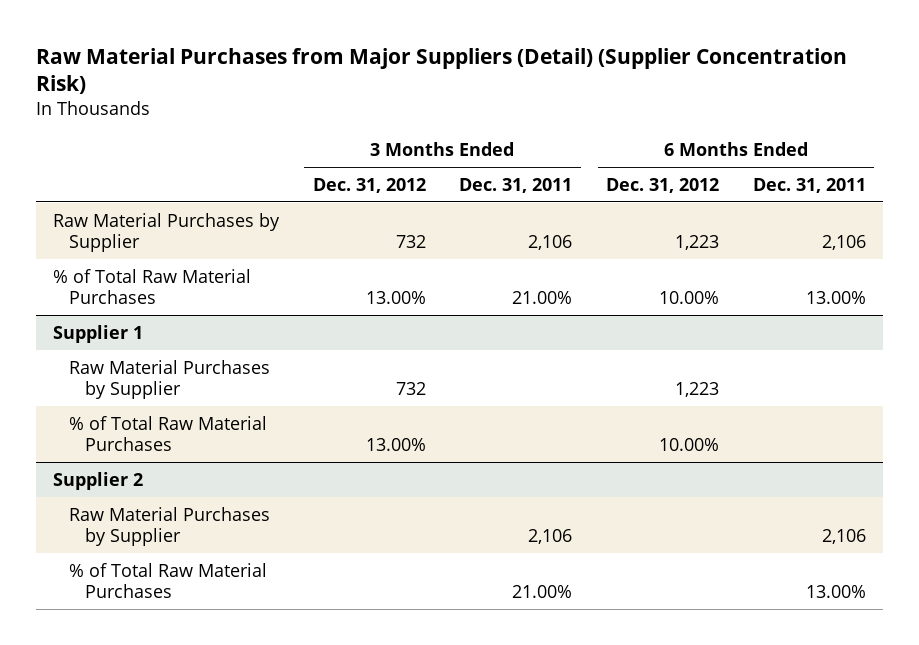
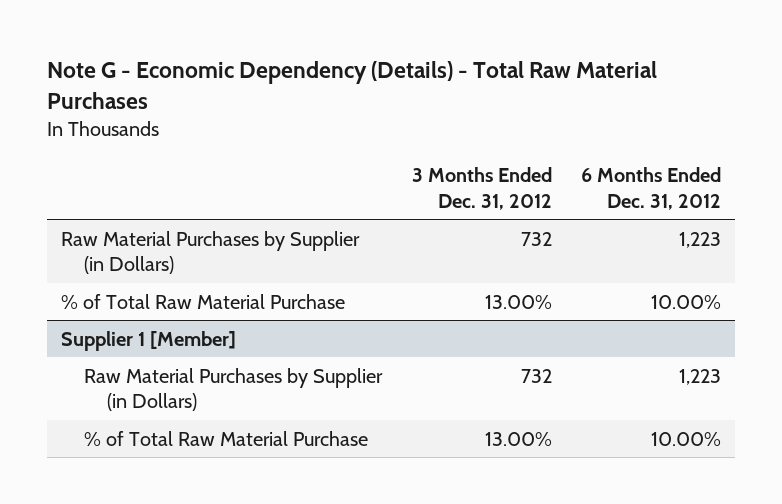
- Raw Material Purchases from Major Suppliers (Detail) (Supplier Concentration Risk)
+ Note G - Economic Dependency (Details) - Total Raw Material Purchases
- | 3 Months Ended Dec. 31, 2012 | 3 Months Ended Dec. 31, 2011 | 6 Months Ended Dec. 31, 2012 | 6 Months Ended Dec. 31, 2011
+ | 3 Months Ended Dec. 31, 2012 | 6 Months Ended Dec. 31, 2012
- Raw Material Purchases by Supplier | 732 | 2,106 | 1,223 | 2,106
- % of Total Raw Material Purchases | 13.00% | 21.00% | 10.00% | 13.00%
- Supplier 1
- Raw Material Purchases by Supplier | 732 | | 1,223 |
- % of Total Raw Material Purchases | 13.00% | | 10.00% |
- Supplier 2
- Raw Material Purchases by Supplier | | 2,106 | | 2,106
- % of Total Raw Material Purchases | | 21.00% | | 13.00%
+ Raw Material Purchases by Supplier (in Dollars) | 732 | 1,223
+ % of Total Raw Material Purchase | 13.00% | 10.00%
+ Supplier 1 [Member]
+ Raw Material Purchases by Supplier (in Dollars) | 732 | 1,223
+ % of Total Raw Material Purchase | 13.00% | 10.00%

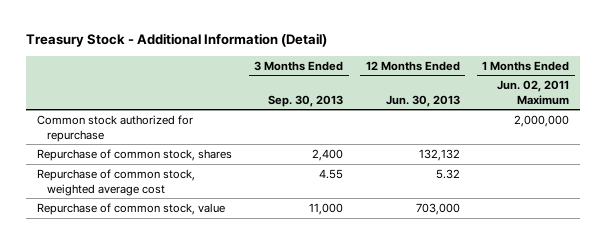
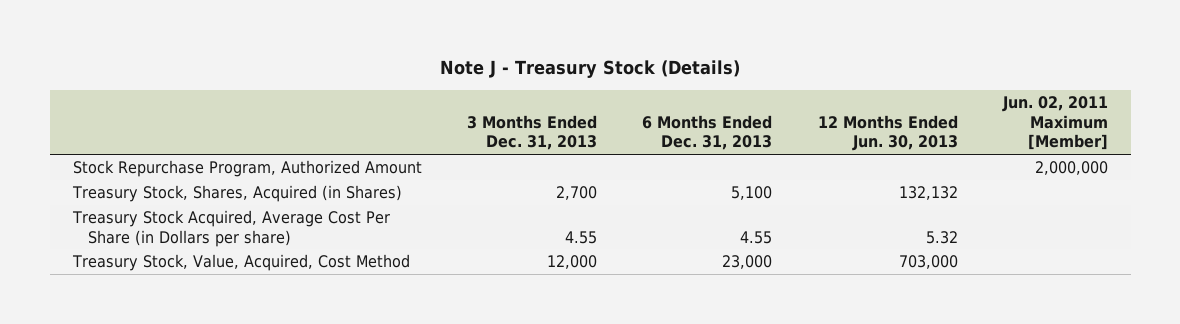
- Treasury Stock - Additional Information (Detail)
+ Note J - Treasury Stock (Details)
- | 3 Months Ended Sep. 30, 2013 | 12 Months Ended Jun. 30, 2013 | 1 Months Ended Jun. 02, 2011 Maximum
+ | 3 Months Ended Dec. 31, 2013 | 6 Months Ended Dec. 31, 2013 | 12 Months Ended Jun. 30, 2013 | Jun. 02, 2011 Maximum [Member]
- Common stock authorized for repurchase | | | 2,000,000
- Repurchase of common stock, shares | 2,400 | 132,132 |
- Repurchase of common stock, weighted average cost | 4.55 | 5.32 |
- Repurchase of common stock, value | 11,000 | 703,000 |
+ Stock Repurchase Program, Authorized Amount | | | | 2,000,000
+ Treasury Stock, Shares, Acquired (in Shares) | 2,700 | 5,100 | 132,132 |
+ Treasury Stock Acquired, Average Cost Per Share (in Dollars per share) | 4.55 | 4.55 | 5.32 |
+ Treasury Stock, Value, Acquired, Cost Method | 12,000 | 23,000 | 703,000 |

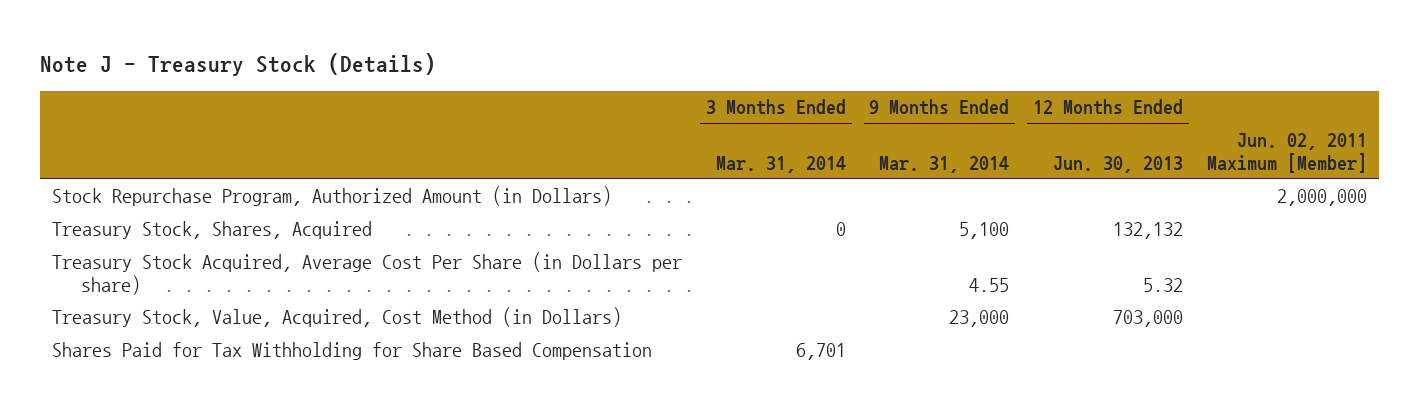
- | 3 Months Ended Dec. 31, 2013 | 6 Months Ended Dec. 31, 2013 | 12 Months Ended Jun. 30, 2013 | Jun. 02, 2011 Maximum [Member]
+ | 3 Months Ended Mar. 31, 2014 | 9 Months Ended Mar. 31, 2014 | 12 Months Ended Jun. 30, 2013 | Jun. 02, 2011 Maximum [Member]
- Stock Repurchase Program, Authorized Amount | | | | 2,000,000
- Treasury Stock, Shares, Acquired (in Shares) | 2,700 | 5,100 | 132,132 |
+ Stock Repurchase Program, Authorized Amount (in Dollars) | | | | 2,000,000
+ Treasury Stock, Shares, Acquired | 0 | 5,100 | 132,132 |
- Treasury Stock, Value, Acquired, Cost Method | 12,000 | 23,000 | 703,000 |
+ Treasury Stock, Value, Acquired, Cost Method (in Dollars) | | 23,000 | 703,000 |
+ Shares Paid for Tax Withholding for Share Based Compensation | 6,701 | | |

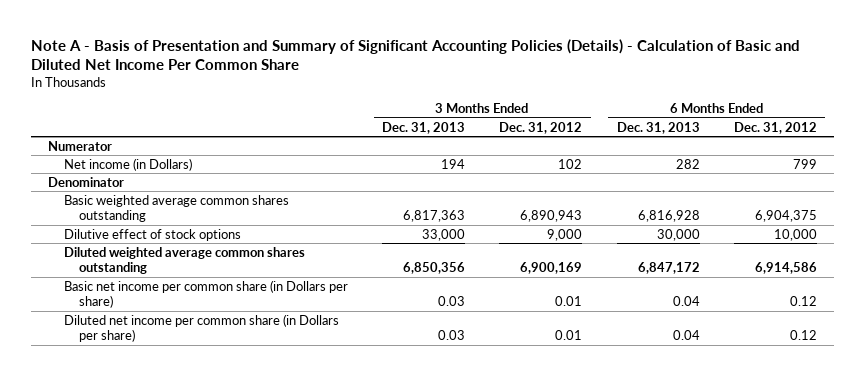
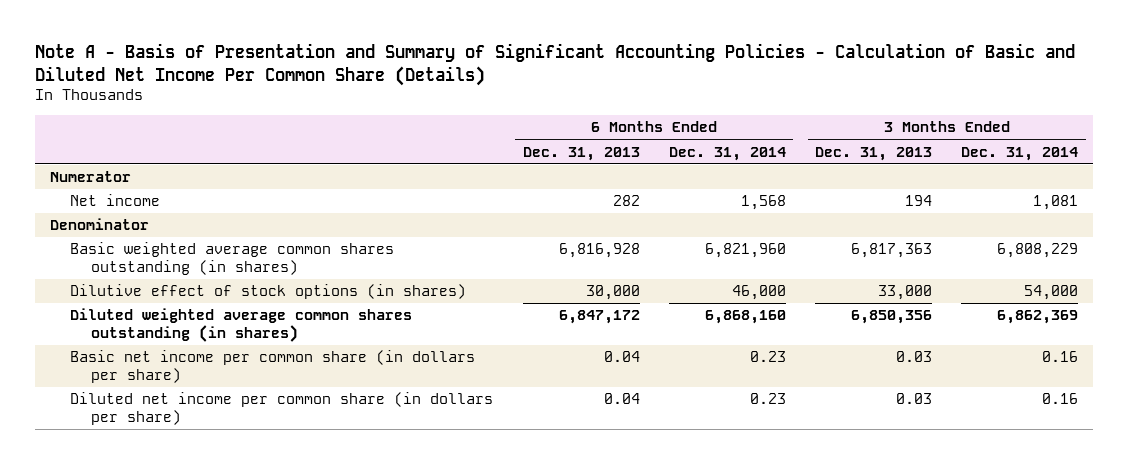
- Note A - Basis of Presentation and Summary of Significant Accounting Policies (Details) - Calculation of Basic and Diluted Net Income Per Common Share
+ Note A - Basis of Presentation and Summary of Significant Accounting Policies - Calculation of Basic and Diluted Net Income Per Common Share (Details)
- | 3 Months Ended Dec. 31, 2013 | 3 Months Ended Dec. 31, 2012 | 6 Months Ended Dec. 31, 2013 | 6 Months Ended Dec. 31, 2012
+ | 6 Months Ended Dec. 31, 2013 | 6 Months Ended Dec. 31, 2014 | 3 Months Ended Dec. 31, 2013 | 3 Months Ended Dec. 31, 2014
- Net income (in Dollars) | 194 | 102 | 282 | 799
+ Net income | 282 | 1,568 | 194 | 1,081
- Basic weighted average common shares outstanding | 6,817,363 | 6,890,943 | 6,816,928 | 6,904,375
- Dilutive effect of stock options | 33,000 | 9,000 | 30,000 | 10,000
- Diluted weighted average common shares outstanding | 6,850,356 | 6,900,169 | 6,847,172 | 6,914,586
- Basic net income per common share (in Dollars per share) | 0.03 | 0.01 | 0.04 | 0.12
- Diluted net income per common share (in Dollars per share) | 0.03 | 0.01 | 0.04 | 0.12
+ Basic weighted average common shares outstanding (in shares) | 6,816,928 | 6,821,960 | 6,817,363 | 6,808,229
+ Dilutive effect of stock options (in shares) | 30,000 | 46,000 | 33,000 | 54,000
+ Diluted weighted average common shares outstanding (in shares) | 6,847,172 | 6,868,160 | 6,850,356 | 6,862,369
+ Basic net income per common share (in dollars per share) | 0.04 | 0.23 | 0.03 | 0.16
+ Diluted net income per common share (in dollars per share) | 0.04 | 0.23 | 0.03 | 0.16

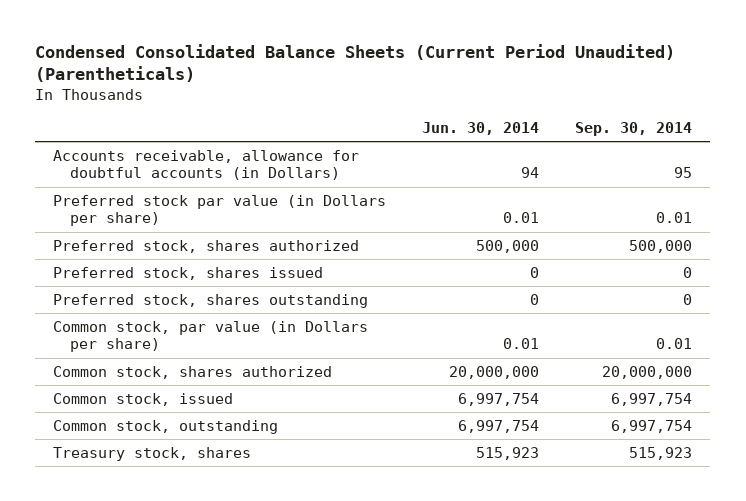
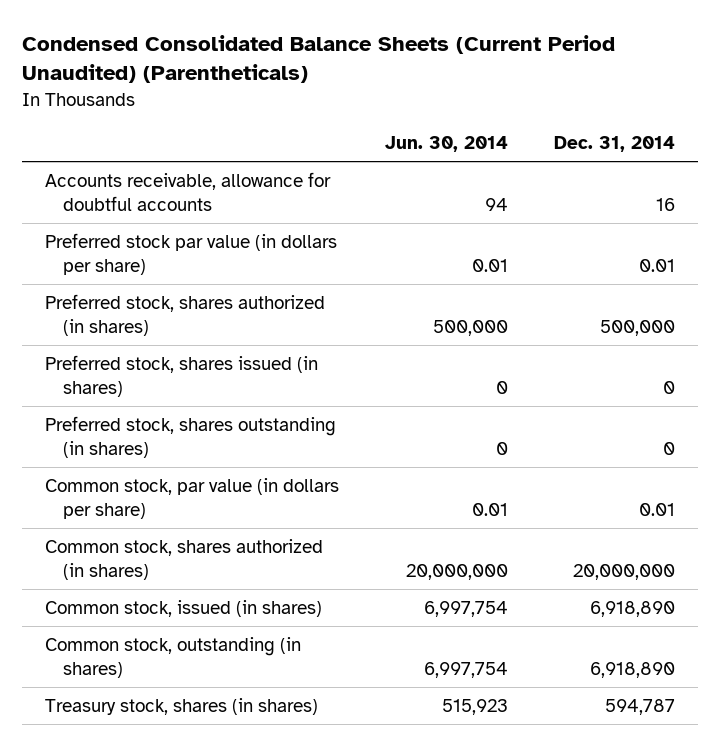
- | Jun. 30, 2014 | Sep. 30, 2014
+ | Jun. 30, 2014 | Dec. 31, 2014
- Accounts receivable, allowance for doubtful accounts (in Dollars) | 94 | 95
- Preferred stock par value (in Dollars per share) | 0.01 | 0.01
- Preferred stock, shares authorized | 500,000 | 500,000
- Preferred stock, shares issued | 0 | 0
- Preferred stock, shares outstanding | 0 | 0
- Common stock, par value (in Dollars per share) | 0.01 | 0.01
- Common stock, shares authorized | 20,000,000 | 20,000,000
- Common stock, issued | 6,997,754 | 6,997,754
- Common stock, outstanding | 6,997,754 | 6,997,754
- Treasury stock, shares | 515,923 | 515,923
+ Accounts receivable, allowance for doubtful accounts | 94 | 16
+ Preferred stock par value (in dollars per share) | 0.01 | 0.01
+ Preferred stock, shares authorized (in shares) | 500,000 | 500,000
+ Preferred stock, shares issued (in shares) | 0 | 0
+ Preferred stock, shares outstanding (in shares) | 0 | 0
+ Common stock, par value (in dollars per share) | 0.01 | 0.01
+ Common stock, shares authorized (in shares) | 20,000,000 | 20,000,000
+ Common stock, issued (in shares) | 6,997,754 | 6,918,890
+ Common stock, outstanding (in shares) | 6,997,754 | 6,918,890
+ Treasury stock, shares (in shares) | 515,923 | 594,787

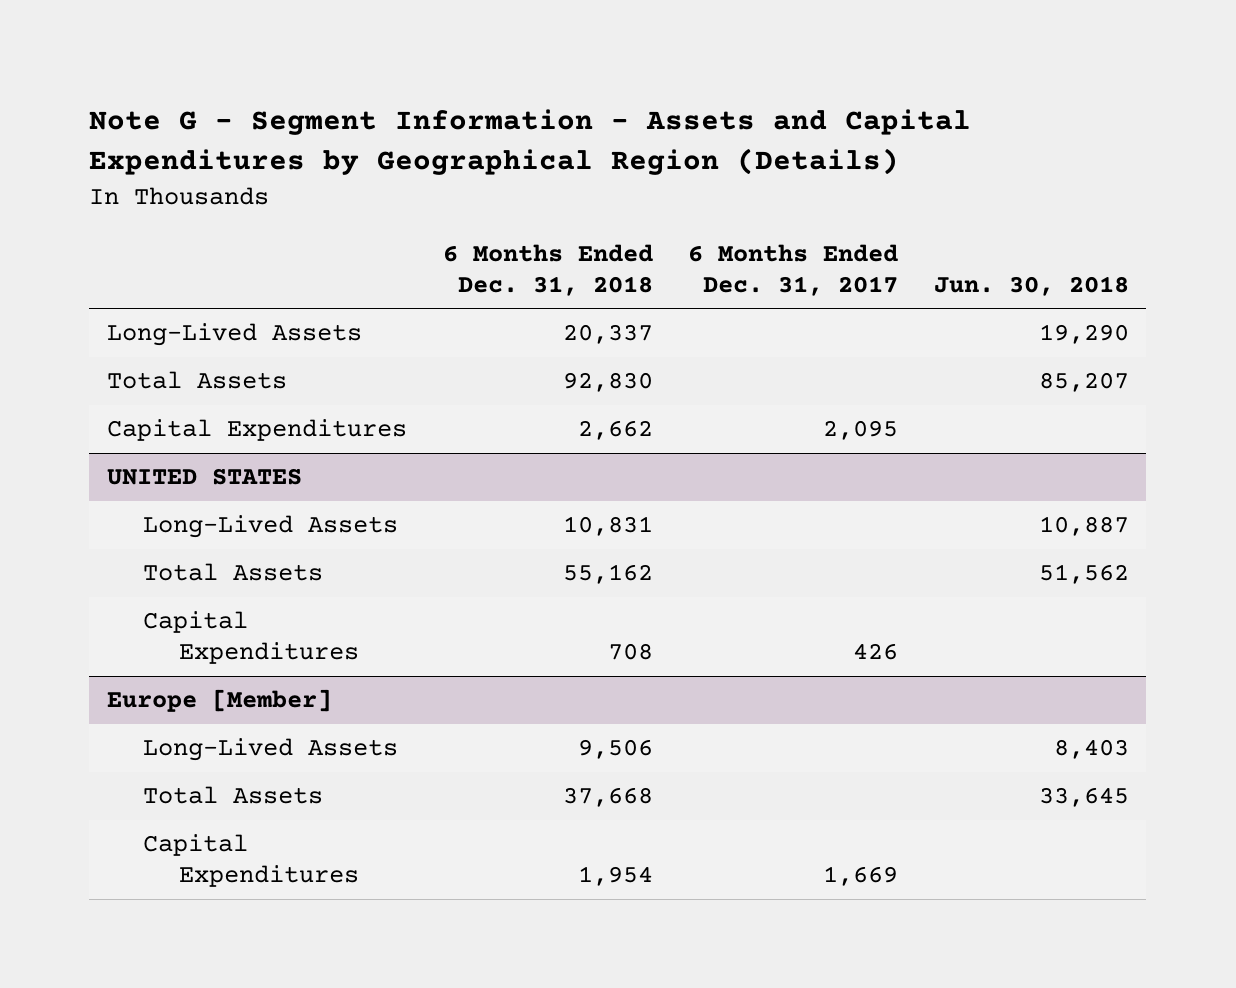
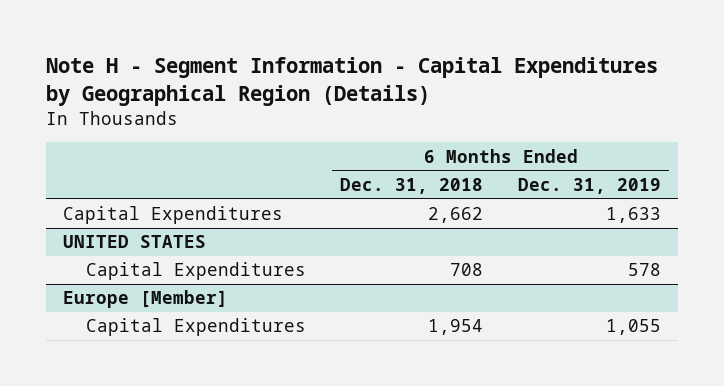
- Note G - Segment Information - Assets and Capital Expenditures by Geographical Region (Details)
+ Note H - Segment Information - Capital Expenditures by Geographical Region (Details)
- | 6 Months Ended Dec. 31, 2018 | 6 Months Ended Dec. 31, 2017 | Jun. 30, 2018
+ | 6 Months Ended Dec. 31, 2018 | 6 Months Ended Dec. 31, 2019
- Long-Lived Assets | 20,337 | | 19,290
- Total Assets | 92,830 | | 85,207
@ UNITED STATES
- Long-Lived Assets | 10,831 | | 10,887
- Total Assets | 55,162 | | 51,562
@ Europe [Member]
- Long-Lived Assets | 9,506 | | 8,403
- Total Assets | 37,668 | | 33,645

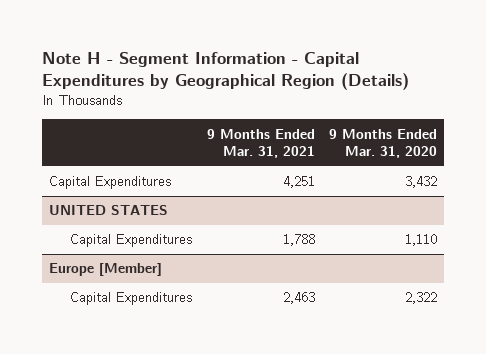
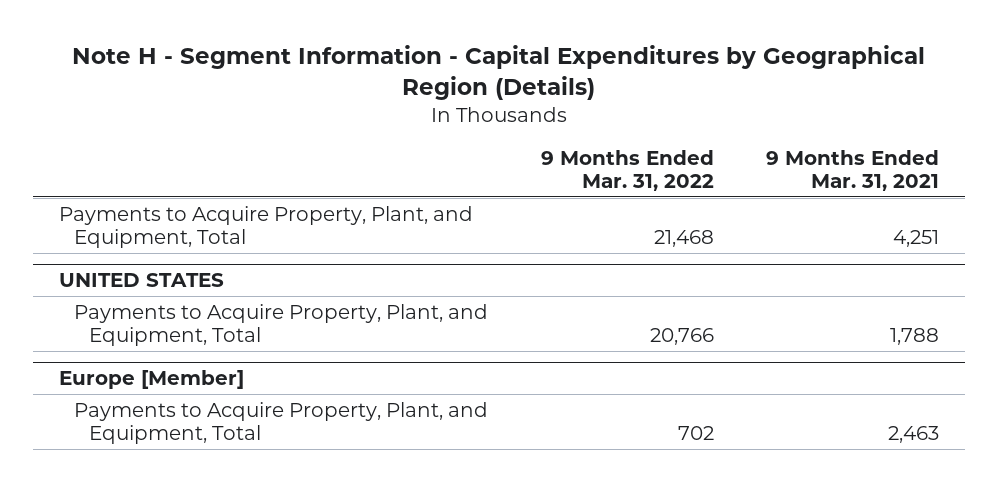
- | 9 Months Ended Mar. 31, 2021 | 9 Months Ended Mar. 31, 2020
+ | 9 Months Ended Mar. 31, 2022 | 9 Months Ended Mar. 31, 2021
- Capital Expenditures | 4,251 | 3,432
+ Payments to Acquire Property, Plant, and Equipment, Total | 21,468 | 4,251
@ UNITED STATES
- Capital Expenditures | 1,788 | 1,110
+ Payments to Acquire Property, Plant, and Equipment, Total | 20,766 | 1,788
@ Europe [Member]
- Capital Expenditures | 2,463 | 2,322
+ Payments to Acquire Property, Plant, and Equipment, Total | 702 | 2,463

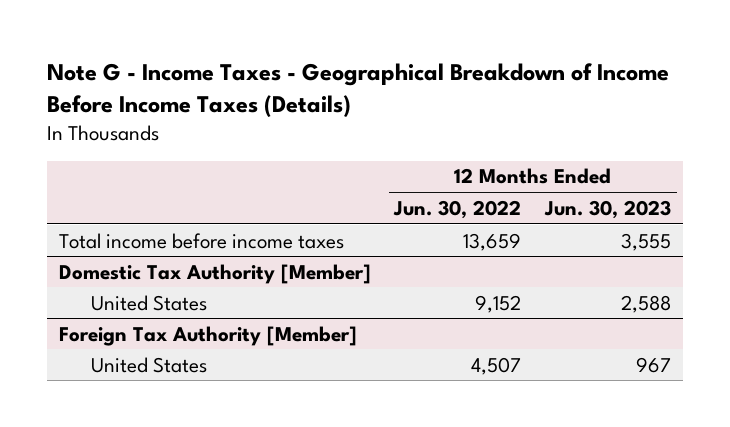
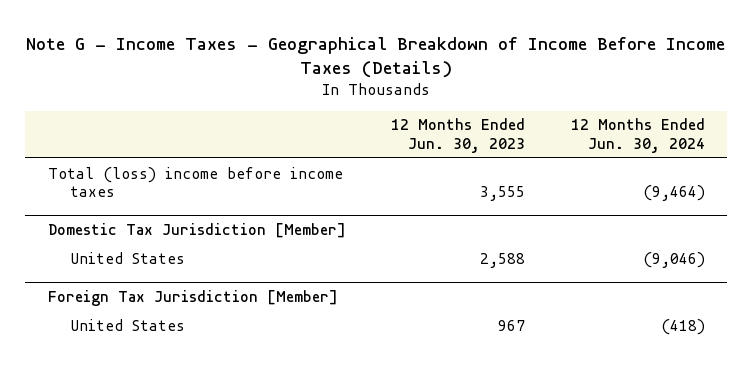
- | 12 Months Ended Jun. 30, 2022 | 12 Months Ended Jun. 30, 2023
+ | 12 Months Ended Jun. 30, 2023 | 12 Months Ended Jun. 30, 2024
- Total income before income taxes | 13,659 | 3,555
- Domestic Tax Authority [Member]
+ Total (loss) income before income taxes | 3,555 | (9,464)
+ Domestic Tax Jurisdiction [Member]
- Foreign Tax Authority [Member]
+ Foreign Tax Jurisdiction [Member]

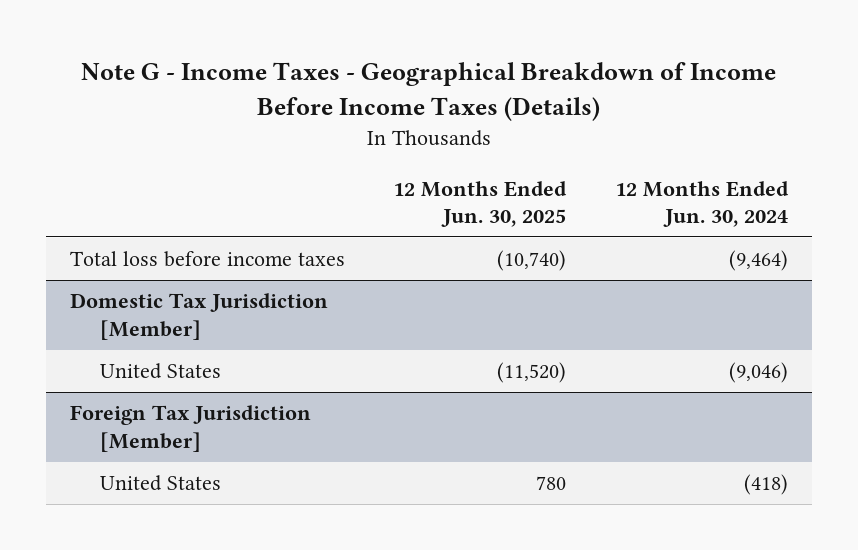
- | 12 Months Ended Jun. 30, 2023 | 12 Months Ended Jun. 30, 2024
+ | 12 Months Ended Jun. 30, 2025 | 12 Months Ended Jun. 30, 2024
- Total (loss) income before income taxes | 3,555 | (9,464)
+ Total loss before income taxes | (10,740) | (9,464)

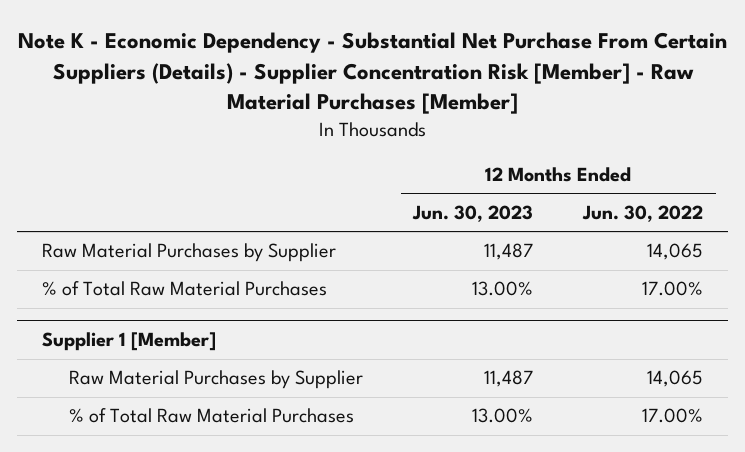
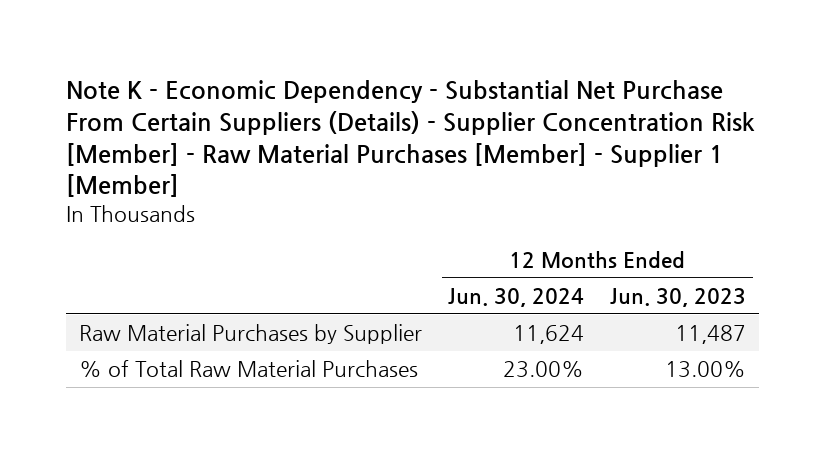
- Note K - Economic Dependency - Substantial Net Purchase From Certain Suppliers (Details) - Supplier Concentration Risk [Member] - Raw Material Purchases [Member]
+ Note K - Economic Dependency - Substantial Net Purchase From Certain Suppliers (Details) - Supplier Concentration Risk [Member] - Raw Material Purchases [Member] - Supplier 1 [Member]
- | 12 Months Ended Jun. 30, 2023 | 12 Months Ended Jun. 30, 2022
+ | 12 Months Ended Jun. 30, 2024 | 12 Months Ended Jun. 30, 2023
- Supplier 1 [Member]
- Raw Material Purchases by Supplier | 11,487 | 14,065
- % of Total Raw Material Purchases | 13.00% | 17.00%

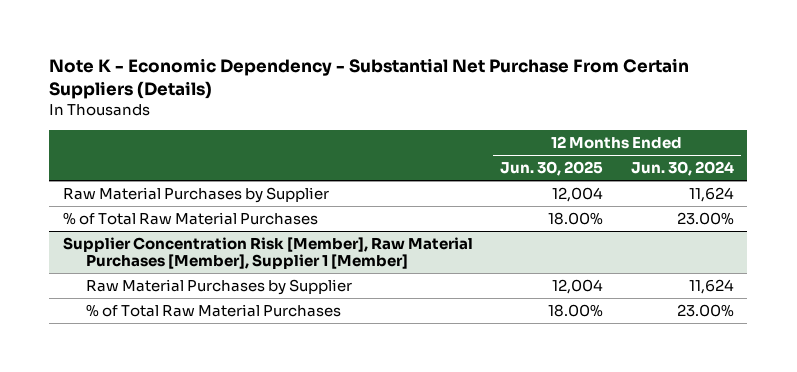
- Note K - Economic Dependency - Substantial Net Purchase From Certain Suppliers (Details) - Supplier Concentration Risk [Member] - Raw Material Purchases [Member] - Supplier 1 [Member]
+ Note K - Economic Dependency - Substantial Net Purchase From Certain Suppliers (Details)
- | 12 Months Ended Jun. 30, 2024 | 12 Months Ended Jun. 30, 2023
+ | 12 Months Ended Jun. 30, 2025 | 12 Months Ended Jun. 30, 2024
+ Supplier Concentration Risk [Member], Raw Material Purchases [Member], Supplier 1 [Member]
+ Raw Material Purchases by Supplier | 12,004 | 11,624
+ % of Total Raw Material Purchases | 18.00% | 23.00%

